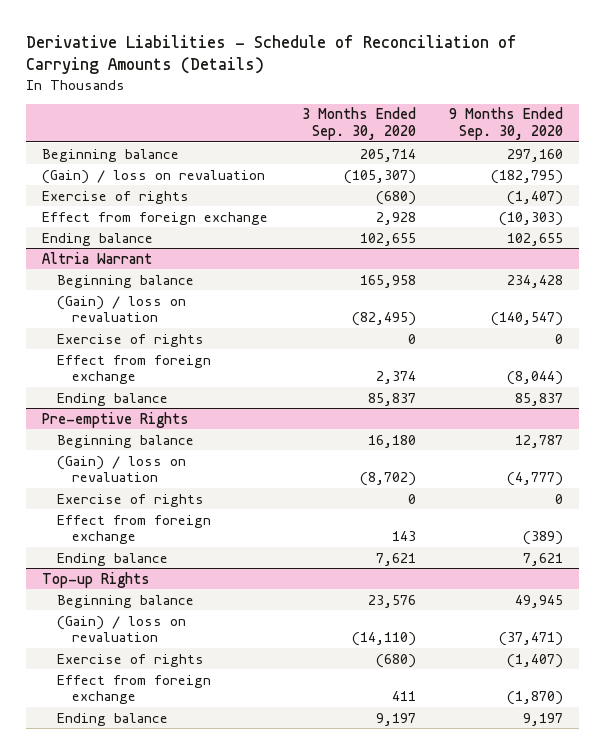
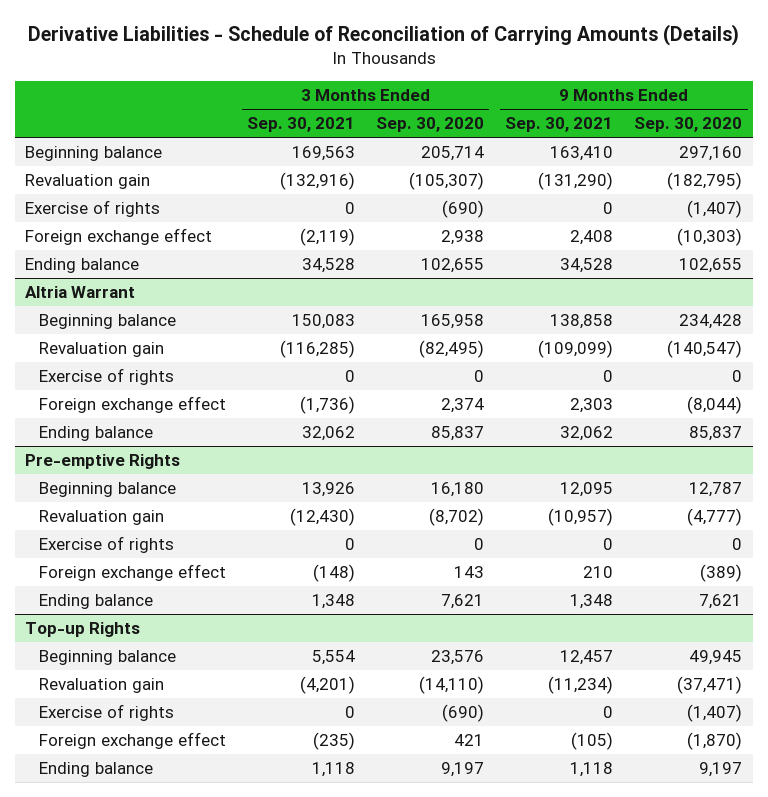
- | 3 Months Ended Sep. 30, 2020 | 9 Months Ended Sep. 30, 2020
+ | 3 Months Ended Sep. 30, 2021 | 3 Months Ended Sep. 30, 2020 | 9 Months Ended Sep. 30, 2021 | 9 Months Ended Sep. 30, 2020
- (Gain) / loss on revaluation | (105,307) | (182,795)
- Exercise of rights | (680) | (1,407)
- Effect from foreign exchange | 2,928 | (10,303)
+ Revaluation gain | (132,916) | (105,307) | (131,290) | (182,795)
+ Exercise of rights | 0 | (690) | 0 | (1,407)
+ Foreign exchange effect | (2,119) | 2,938 | 2,408 | (10,303)
@ Altria Warrant
- (Gain) / loss on revaluation | (82,495) | (140,547)
+ Revaluation gain | (116,285) | (82,495) | (109,099) | (140,547)
- Effect from foreign exchange | 2,374 | (8,044)
+ Foreign exchange effect | (1,736) | 2,374 | 2,303 | (8,044)
@ Pre-emptive Rights
- (Gain) / loss on revaluation | (8,702) | (4,777)
+ Revaluation gain | (12,430) | (8,702) | (10,957) | (4,777)
- Effect from foreign exchange | 143 | (389)
+ Foreign exchange effect | (148) | 143 | 210 | (389)
@ Top-up Rights
- (Gain) / loss on revaluation | (14,110) | (37,471)
- Exercise of rights | (680) | (1,407)
- Effect from foreign exchange | 411 | (1,870)
+ Revaluation gain | (4,201) | (14,110) | (11,234) | (37,471)
+ Exercise of rights | 0 | (690) | 0 | (1,407)
+ Foreign exchange effect | (235) | 421 | (105) | (1,870)

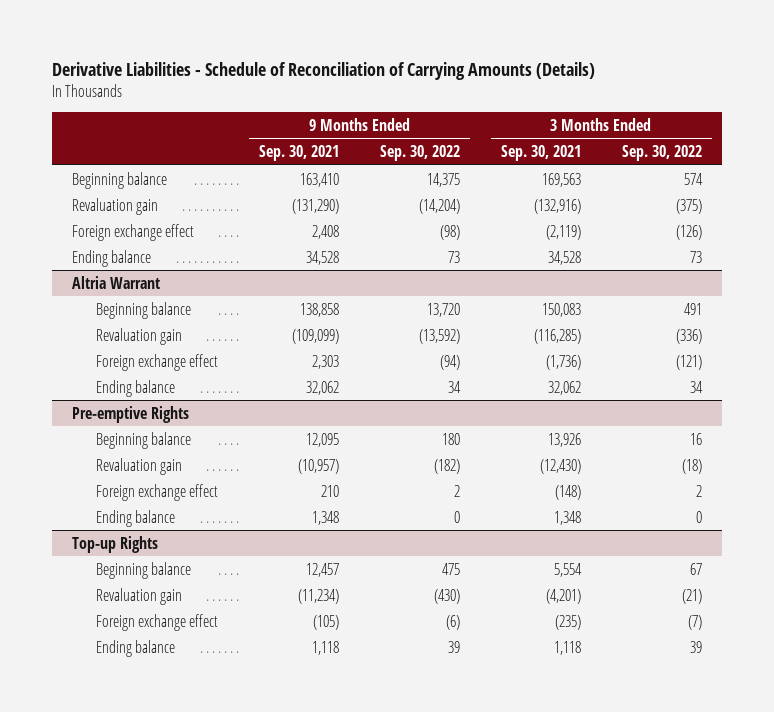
- | 3 Months Ended Sep. 30, 2021 | 3 Months Ended Sep. 30, 2020 | 9 Months Ended Sep. 30, 2021 | 9 Months Ended Sep. 30, 2020
+ | 9 Months Ended Sep. 30, 2021 | 9 Months Ended Sep. 30, 2022 | 3 Months Ended Sep. 30, 2021 | 3 Months Ended Sep. 30, 2022
- Exercise of rights | 0 | (690) | 0 | (1,407)
@ Altria Warrant
- Exercise of rights | 0 | 0 | 0 | 0
@ Pre-emptive Rights
- Exercise of rights | 0 | 0 | 0 | 0
@ Top-up Rights
- Exercise of rights | 0 | (690) | 0 | (1,407)

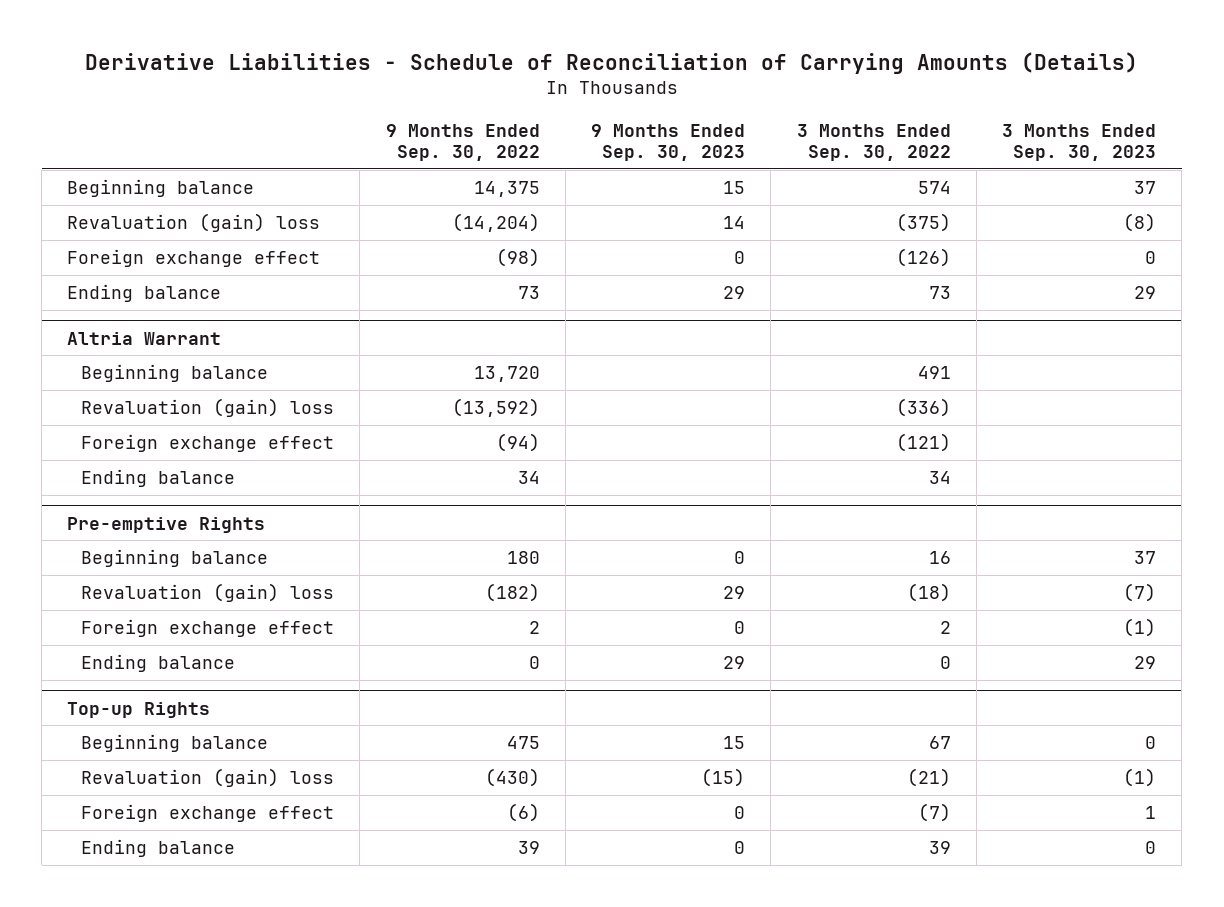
- | 9 Months Ended Sep. 30, 2021 | 9 Months Ended Sep. 30, 2022 | 3 Months Ended Sep. 30, 2021 | 3 Months Ended Sep. 30, 2022
+ | 9 Months Ended Sep. 30, 2022 | 9 Months Ended Sep. 30, 2023 | 3 Months Ended Sep. 30, 2022 | 3 Months Ended Sep. 30, 2023
- Revaluation gain | (131,290) | (14,204) | (132,916) | (375)
+ Revaluation (gain) loss | (14,204) | 14 | (375) | (8)
@ Altria Warrant
- Revaluation gain | (109,099) | (13,592) | (116,285) | (336)
+ Revaluation (gain) loss | (13,592) | | (336) |
@ Pre-emptive Rights
- Revaluation gain | (10,957) | (182) | (12,430) | (18)
+ Revaluation (gain) loss | (182) | 29 | (18) | (7)
@ Top-up Rights
- Revaluation gain | (11,234) | (430) | (4,201) | (21)
+ Revaluation (gain) loss | (430) | (15) | (21) | (1)

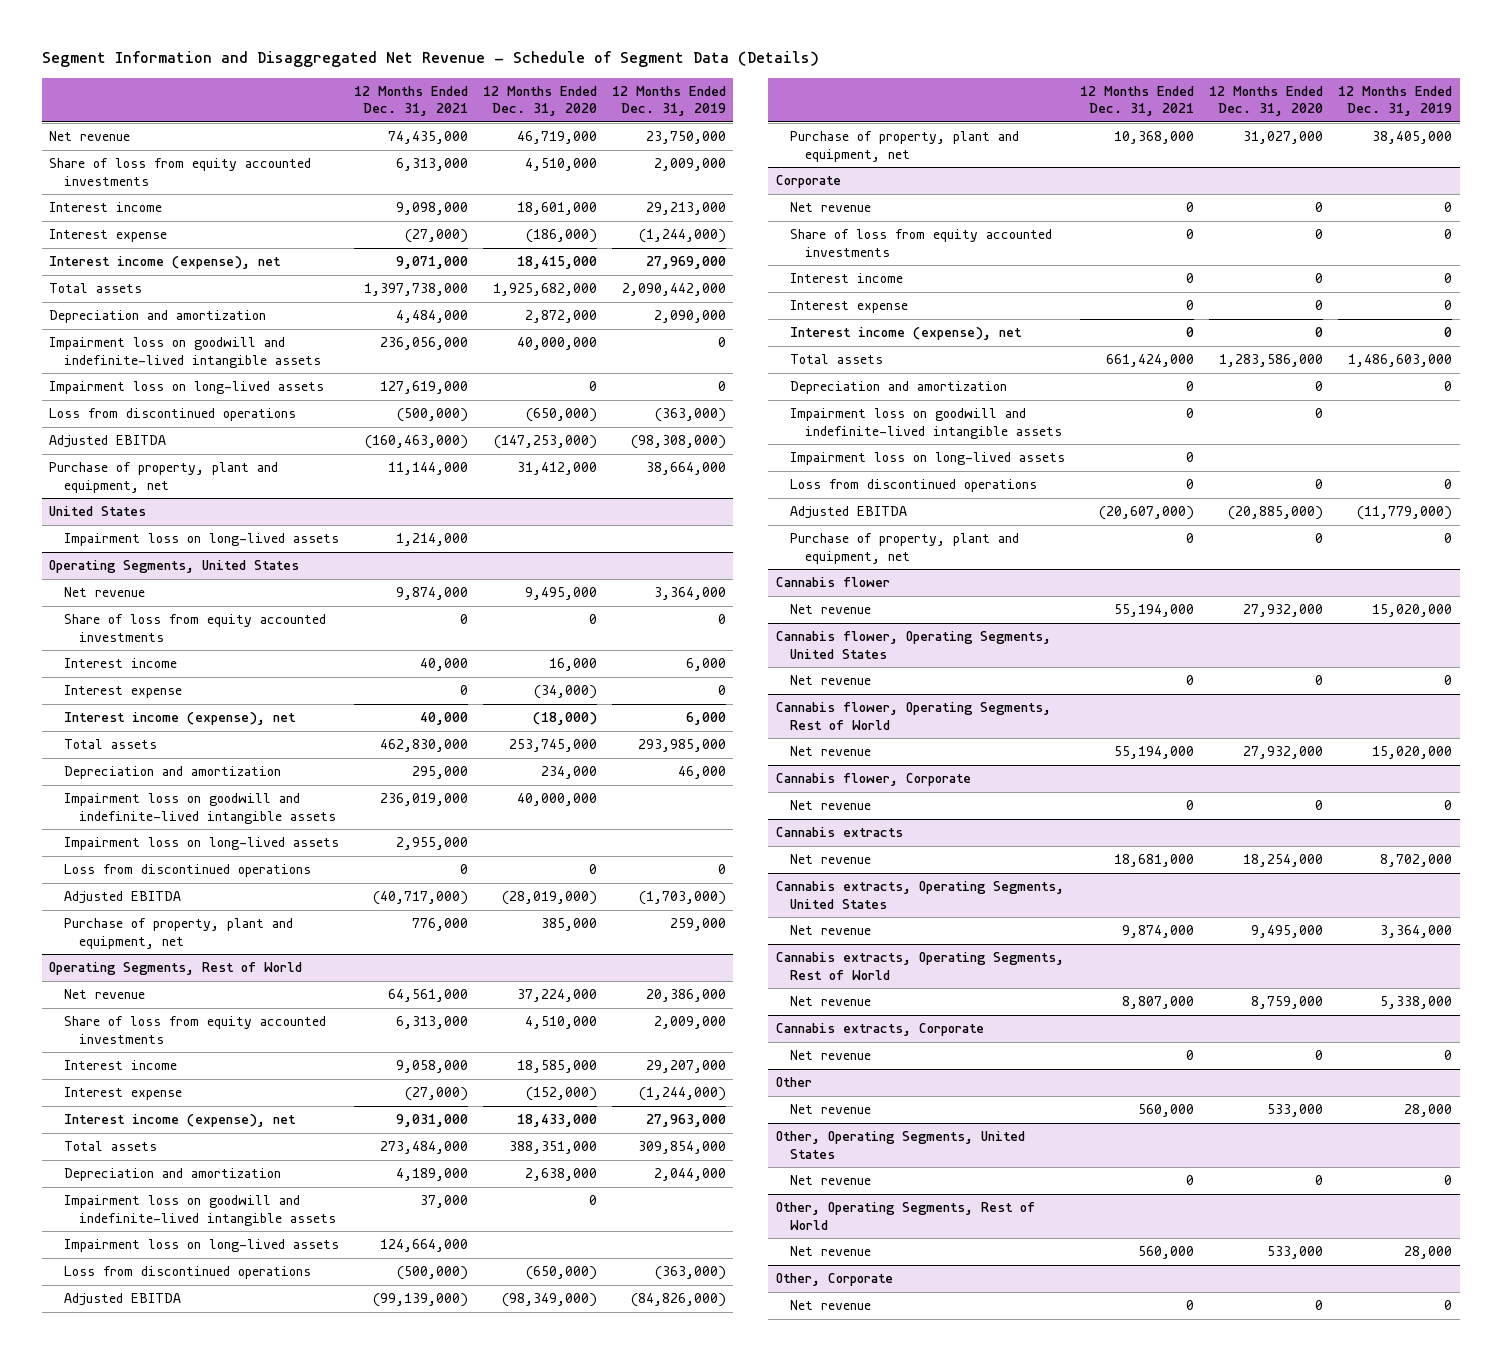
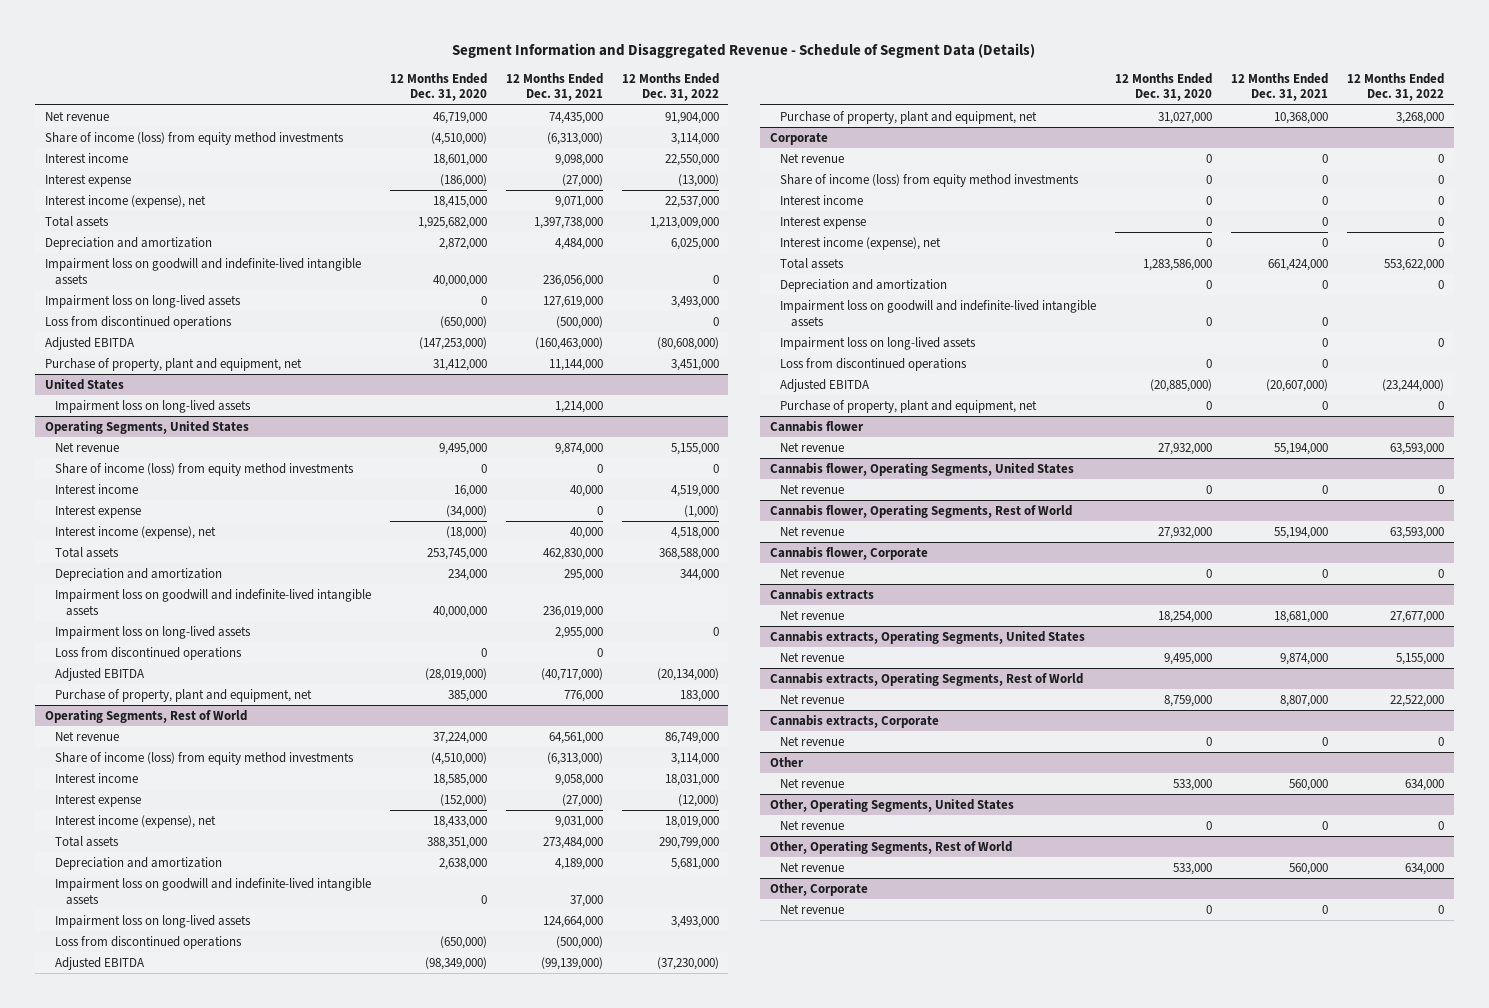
- Segment Information and Disaggregated Net Revenue - Schedule of Segment Data (Details)
+ Segment Information and Disaggregated Revenue - Schedule of Segment Data (Details)
- | 12 Months Ended Dec. 31, 2021 | 12 Months Ended Dec. 31, 2020 | 12 Months Ended Dec. 31, 2019
+ | 12 Months Ended Dec. 31, 2020 | 12 Months Ended Dec. 31, 2021 | 12 Months Ended Dec. 31, 2022
- Share of loss from equity accounted investments | 6,313,000 | 4,510,000 | 2,009,000
+ Share of income (loss) from equity method investments | (4,510,000) | (6,313,000) | 3,114,000
@ Operating Segments, United States
- Share of loss from equity accounted investments | 0 | 0 | 0
+ Share of income (loss) from equity method investments | 0 | 0 | 0
@ Operating Segments, Rest of World
- Share of loss from equity accounted investments | 6,313,000 | 4,510,000 | 2,009,000
+ Share of income (loss) from equity method investments | (4,510,000) | (6,313,000) | 3,114,000
@ Corporate
- Share of loss from equity accounted investments | 0 | 0 | 0
+ Share of income (loss) from equity method investments | 0 | 0 | 0

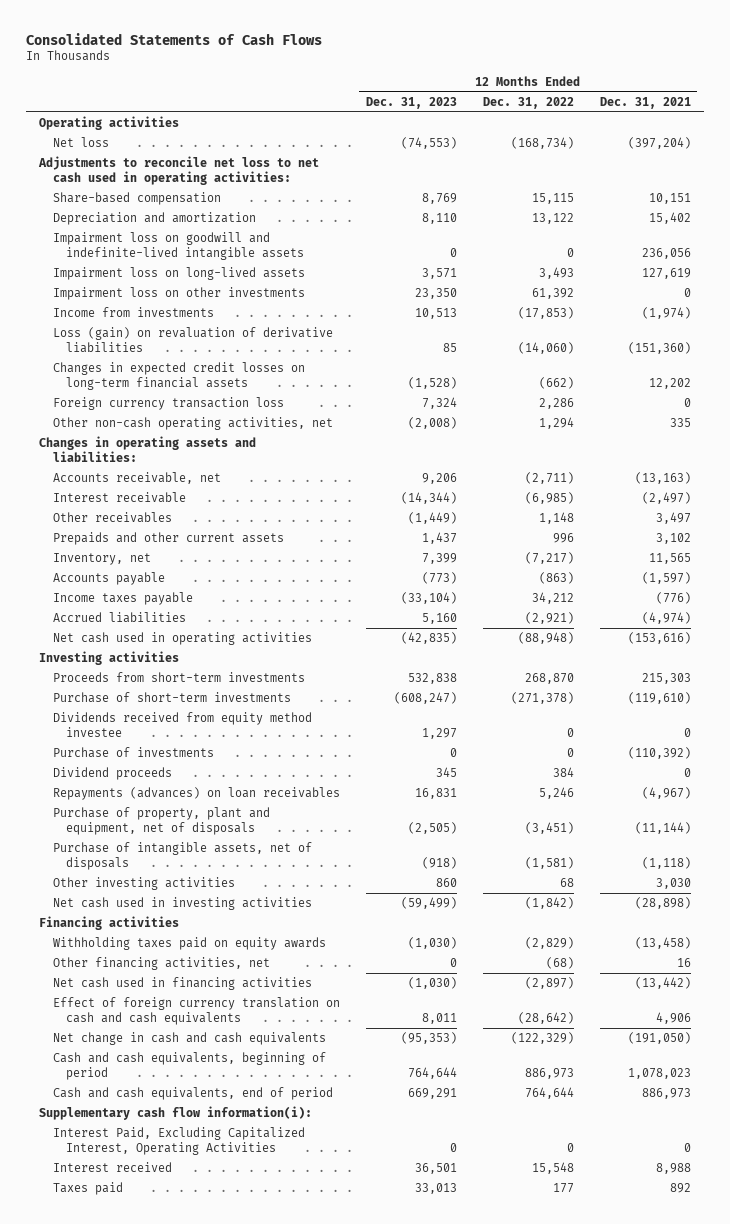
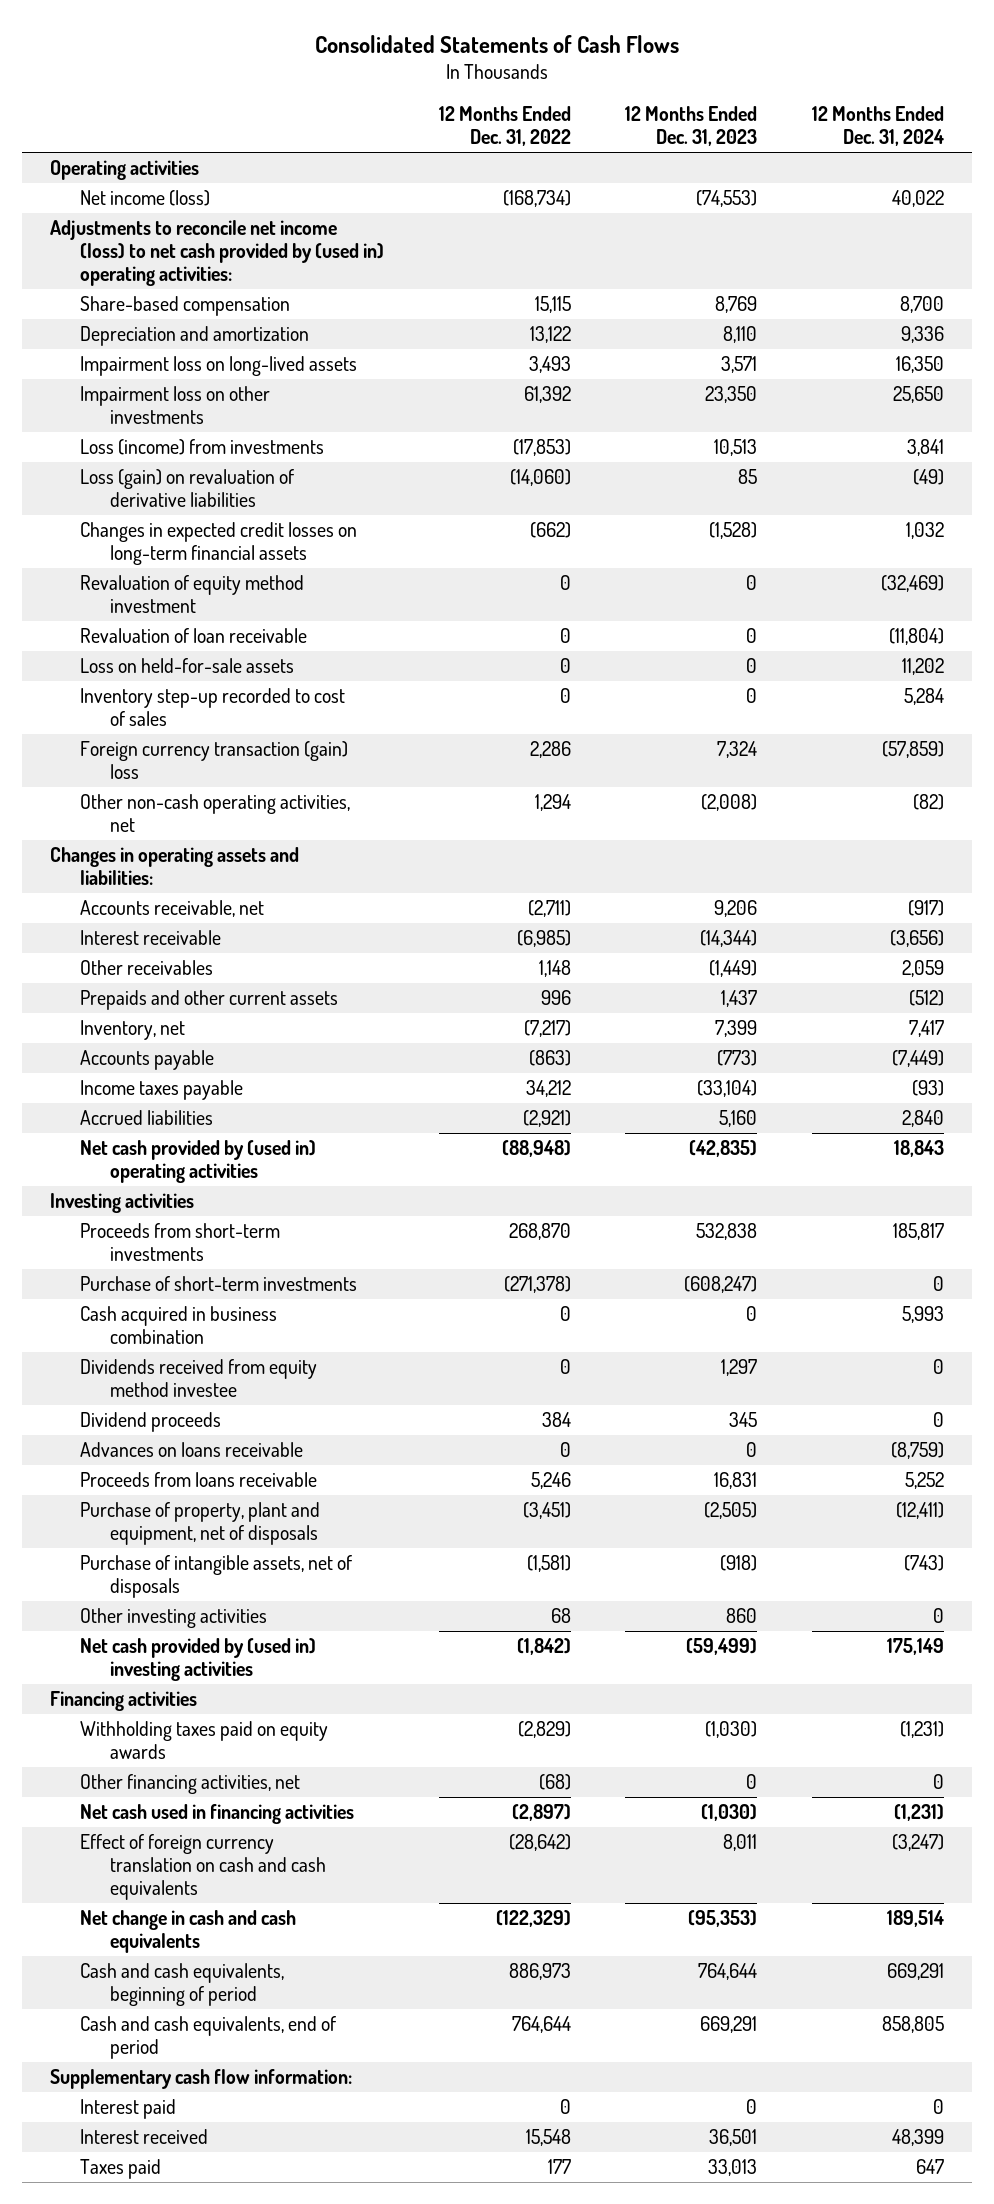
- | 12 Months Ended Dec. 31, 2023 | 12 Months Ended Dec. 31, 2022 | 12 Months Ended Dec. 31, 2021
+ | 12 Months Ended Dec. 31, 2022 | 12 Months Ended Dec. 31, 2023 | 12 Months Ended Dec. 31, 2024
- Net loss | (74,553) | (168,734) | (397,204)
- Adjustments to reconcile net loss to net cash used in operating activities:
+ Net income (loss) | (168,734) | (74,553) | 40,022
+ Adjustments to reconcile net income (loss) to net cash provided by (used in) operating activities:
- Impairment loss on goodwill and indefinite-lived intangible assets | 0 | 0 | 236,056
- Income from investments | 10,513 | (17,853) | (1,974)
+ Loss (income) from investments | (17,853) | 10,513 | 3,841
- Foreign currency transaction loss | 7,324 | 2,286 | 0
+ Revaluation of equity method investment | 0 | 0 | (32,469)
+ Revaluation of loan receivable | 0 | 0 | (11,804)
+ Loss on held-for-sale assets | 0 | 0 | 11,202
+ Inventory step-up recorded to cost of sales | 0 | 0 | 5,284
+ Foreign currency transaction (gain) loss | 2,286 | 7,324 | (57,859)
- Net cash used in operating activities | (42,835) | (88,948) | (153,616)
+ Net cash provided by (used in) operating activities | (88,948) | (42,835) | 18,843
+ Cash acquired in business combination | 0 | 0 | 5,993
- Purchase of investments | 0 | 0 | (110,392)
- Repayments (advances) on loan receivables | 16,831 | 5,246 | (4,967)
+ Advances on loans receivable | 0 | 0 | (8,759)
+ Proceeds from loans receivable | 5,246 | 16,831 | 5,252
- Net cash used in investing activities | (59,499) | (1,842) | (28,898)
+ Net cash provided by (used in) investing activities | (1,842) | (59,499) | 175,149
- Supplementary cash flow information(i):
- Interest Paid, Excluding Capitalized Interest, Operating Activities | 0 | 0 | 0
+ Supplementary cash flow information:
+ Interest paid | 0 | 0 | 0

